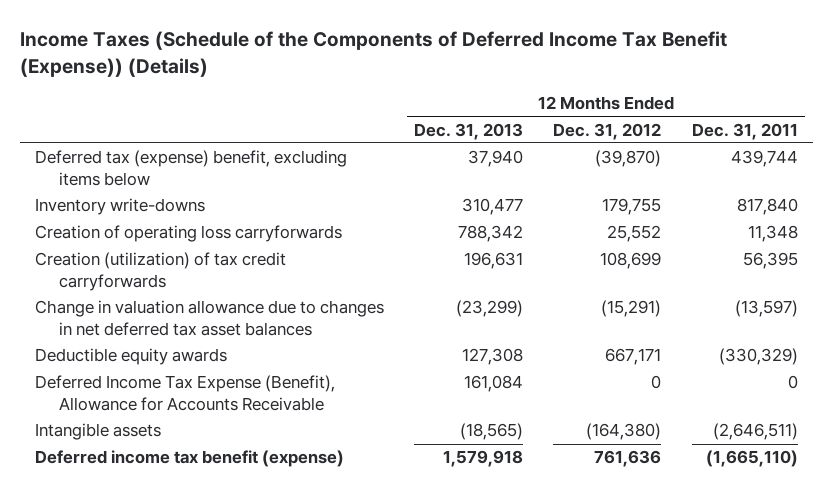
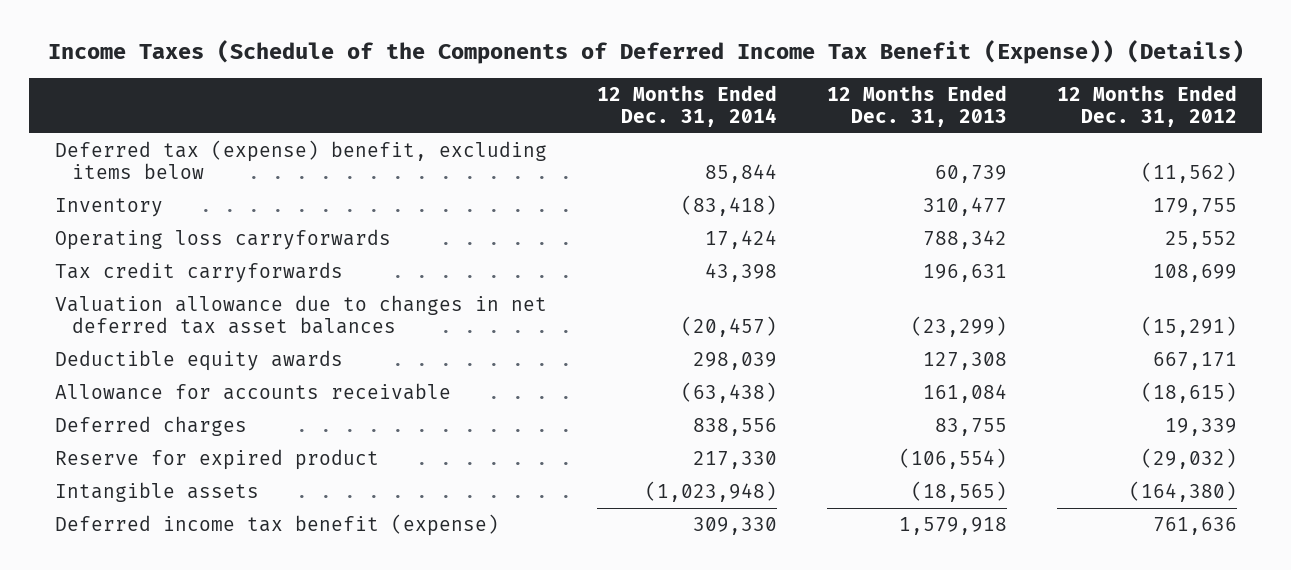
- | 12 Months Ended Dec. 31, 2013 | 12 Months Ended Dec. 31, 2012 | 12 Months Ended Dec. 31, 2011
+ | 12 Months Ended Dec. 31, 2014 | 12 Months Ended Dec. 31, 2013 | 12 Months Ended Dec. 31, 2012
- Deferred tax (expense) benefit, excluding items below | 37,940 | (39,870) | 439,744
- Inventory write-downs | 310,477 | 179,755 | 817,840
- Creation of operating loss carryforwards | 788,342 | 25,552 | 11,348
- Creation (utilization) of tax credit carryforwards | 196,631 | 108,699 | 56,395
- Change in valuation allowance due to changes in net deferred tax asset balances | (23,299) | (15,291) | (13,597)
+ Deferred tax (expense) benefit, excluding items below | 85,844 | 60,739 | (11,562)
+ Inventory | (83,418) | 310,477 | 179,755
+ Operating loss carryforwards | 17,424 | 788,342 | 25,552
+ Tax credit carryforwards | 43,398 | 196,631 | 108,699
+ Valuation allowance due to changes in net deferred tax asset balances | (20,457) | (23,299) | (15,291)
- Deferred Income Tax Expense (Benefit), Allowance for Accounts Receivable | 161,084 | 0 | 0
+ Allowance for accounts receivable | (63,438) | 161,084 | (18,615)
+ Deferred charges | 838,556 | 83,755 | 19,339
+ Reserve for expired product | 217,330 | (106,554) | (29,032)

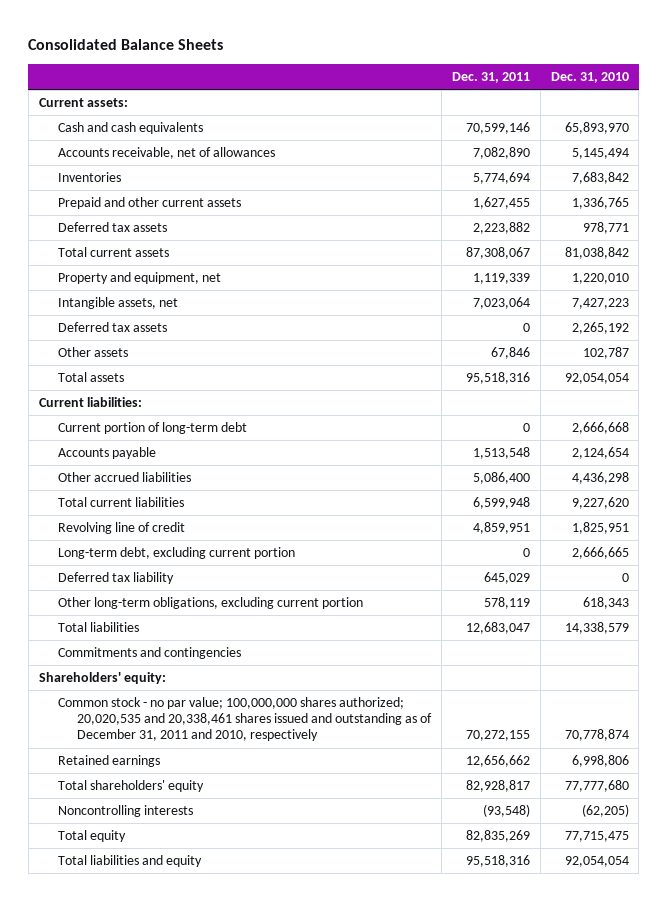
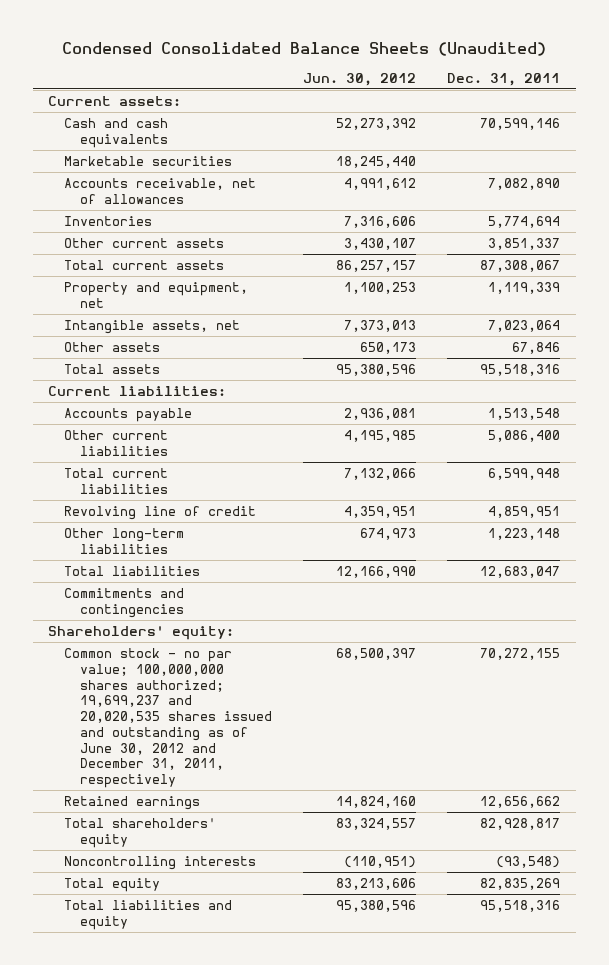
- Consolidated Balance Sheets
+ Condensed Consolidated Balance Sheets (Unaudited)
- | Dec. 31, 2011 | Dec. 31, 2010
+ | Jun. 30, 2012 | Dec. 31, 2011
+ Marketable securities | 18,245,440 |
- Prepaid and other current assets | 1,627,455 | 1,336,765
- Deferred tax assets | 2,223,882 | 978,771
+ Other current assets | 3,430,107 | 3,851,337
- Deferred tax assets | 0 | 2,265,192
- Current portion of long-term debt | 0 | 2,666,668
- Other accrued liabilities | 5,086,400 | 4,436,298
+ Other current liabilities | 4,195,985 | 5,086,400
- Long-term debt, excluding current portion | 0 | 2,666,665
- Deferred tax liability | 645,029 | 0
- Other long-term obligations, excluding current portion | 578,119 | 618,343
+ Other long-term liabilities | 674,973 | 1,223,148
- Common stock - no par value; 100,000,000 shares authorized; 20,020,535 and 20,338,461 shares issued and outstanding as of December 31, 2011 and 2010, respectively | 70,272,155 | 70,778,874
+ Common stock - no par value; 100,000,000 shares authorized; 19,699,237 and 20,020,535 shares issued and outstanding as of June 30, 2012 and December 31, 2011, respectively | 68,500,397 | 70,272,155

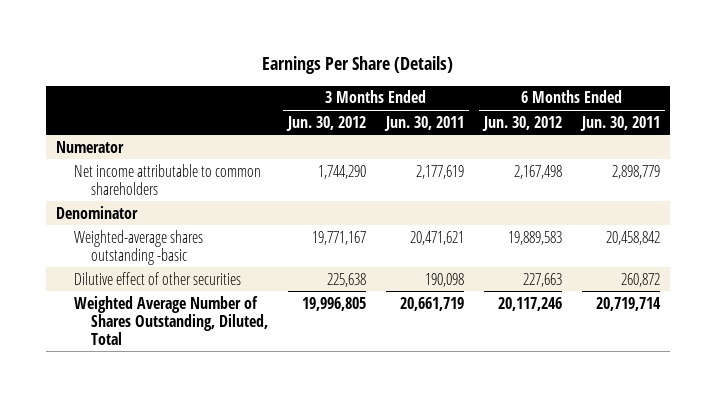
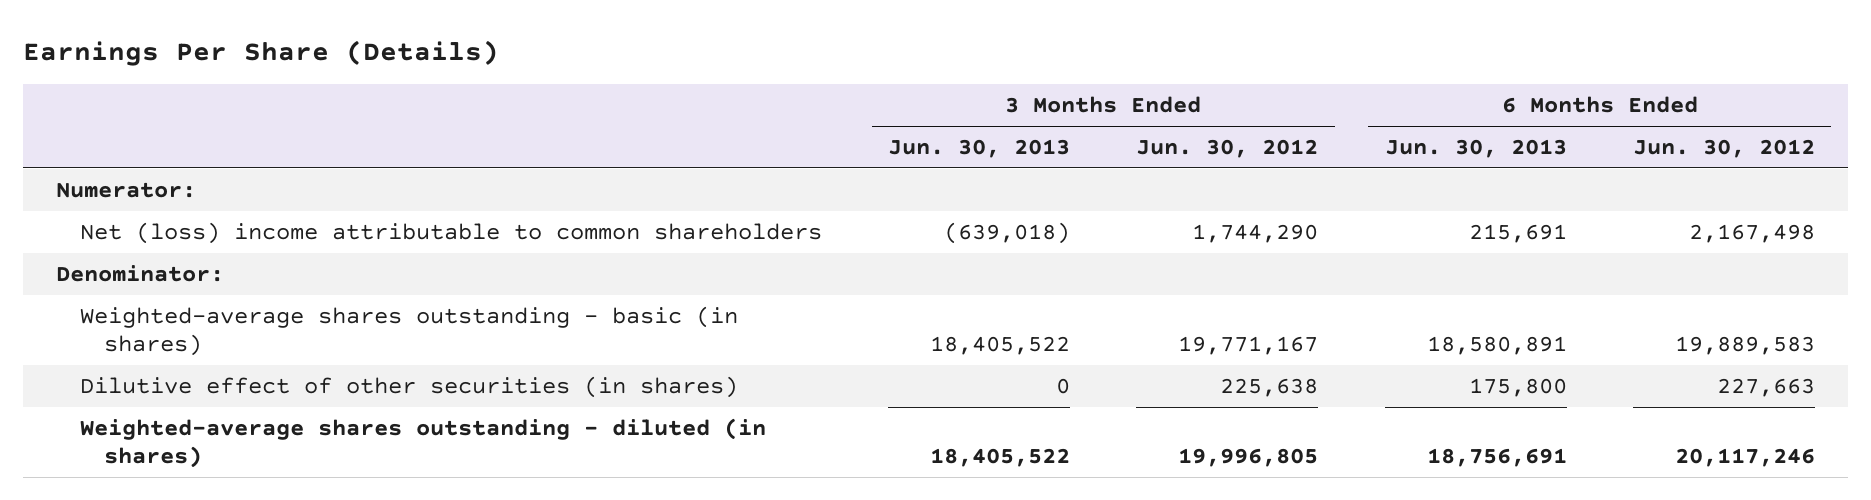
- | 3 Months Ended Jun. 30, 2012 | 3 Months Ended Jun. 30, 2011 | 6 Months Ended Jun. 30, 2012 | 6 Months Ended Jun. 30, 2011
+ | 3 Months Ended Jun. 30, 2013 | 3 Months Ended Jun. 30, 2012 | 6 Months Ended Jun. 30, 2013 | 6 Months Ended Jun. 30, 2012
- Numerator
- Net income attributable to common shareholders | 1,744,290 | 2,177,619 | 2,167,498 | 2,898,779
- Denominator
- Weighted-average shares outstanding -basic | 19,771,167 | 20,471,621 | 19,889,583 | 20,458,842
- Dilutive effect of other securities | 225,638 | 190,098 | 227,663 | 260,872
- Weighted Average Number of Shares Outstanding, Diluted, Total | 19,996,805 | 20,661,719 | 20,117,246 | 20,719,714
+ Numerator:
+ Net (loss) income attributable to common shareholders | (639,018) | 1,744,290 | 215,691 | 2,167,498
+ Denominator:
+ Weighted-average shares outstanding - basic (in shares) | 18,405,522 | 19,771,167 | 18,580,891 | 19,889,583
+ Dilutive effect of other securities (in shares) | 0 | 225,638 | 175,800 | 227,663
+ Weighted-average shares outstanding - diluted (in shares) | 18,405,522 | 19,996,805 | 18,756,691 | 20,117,246

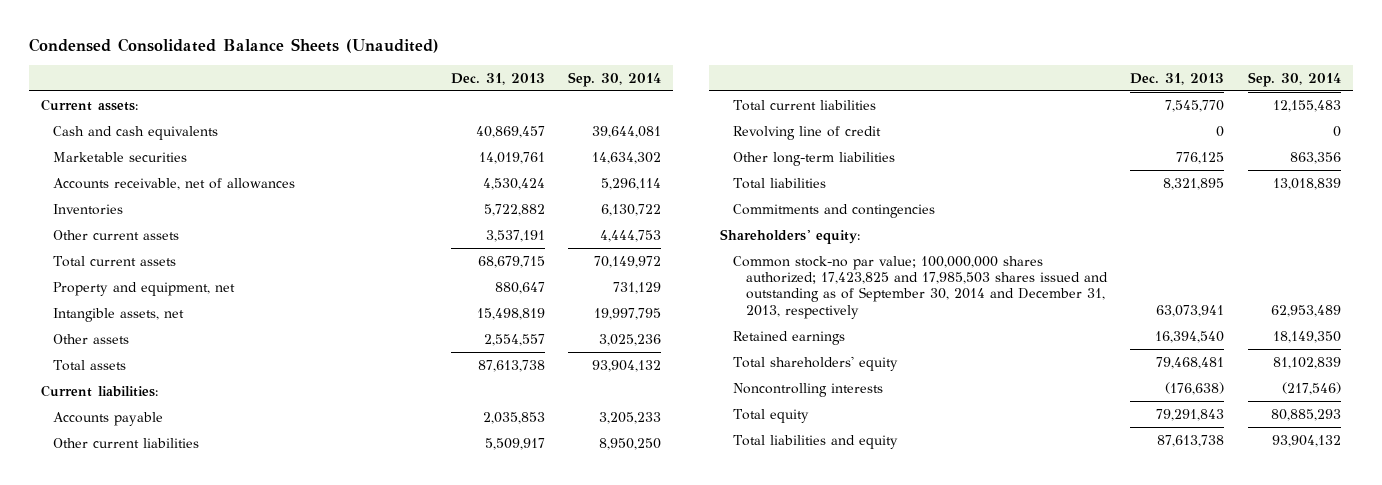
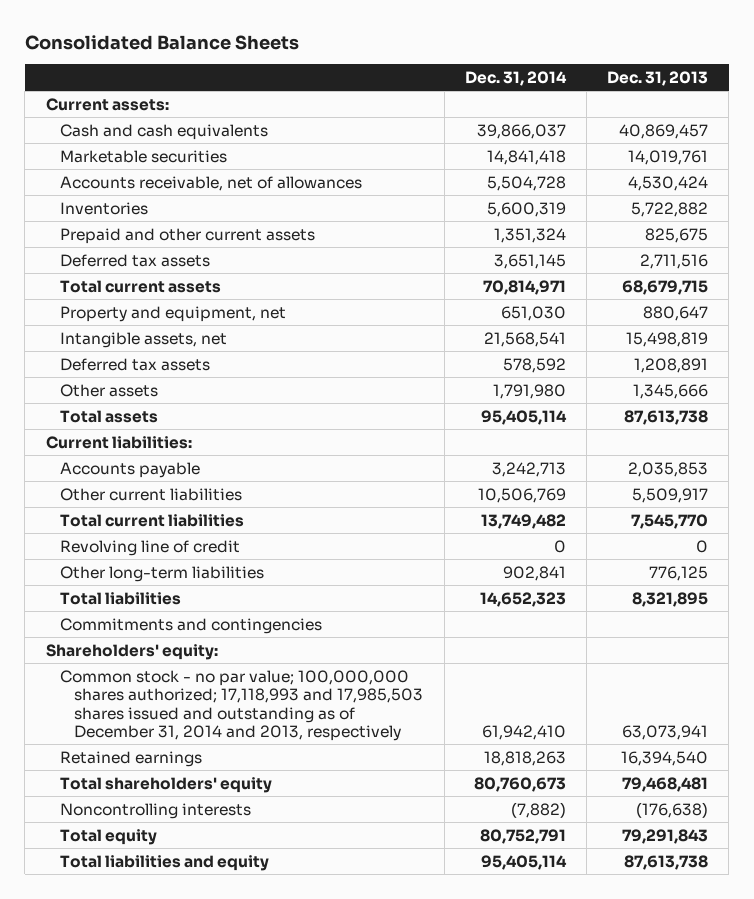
- Condensed Consolidated Balance Sheets (Unaudited)
+ Consolidated Balance Sheets
- | Dec. 31, 2013 | Sep. 30, 2014
+ | Dec. 31, 2014 | Dec. 31, 2013
- Other current assets | 3,537,191 | 4,444,753
+ Prepaid and other current assets | 1,351,324 | 825,675
+ Deferred tax assets | 3,651,145 | 2,711,516
- Other assets | 2,554,557 | 3,025,236
+ Deferred tax assets | 578,592 | 1,208,891
+ Other assets | 1,791,980 | 1,345,666
- Common stock-no par value; 100,000,000 shares authorized; 17,423,825 and 17,985,503 shares issued and outstanding as of September 30, 2014 and December 31, 2013, respectively | 63,073,941 | 62,953,489
+ Common stock - no par value; 100,000,000 shares authorized; 17,118,993 and 17,985,503 shares issued and outstanding as of December 31, 2014 and 2013, respectively | 61,942,410 | 63,073,941

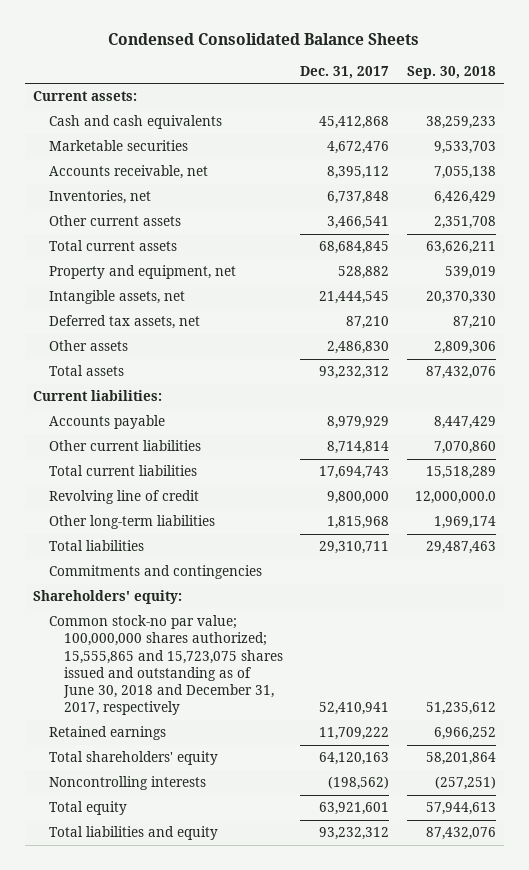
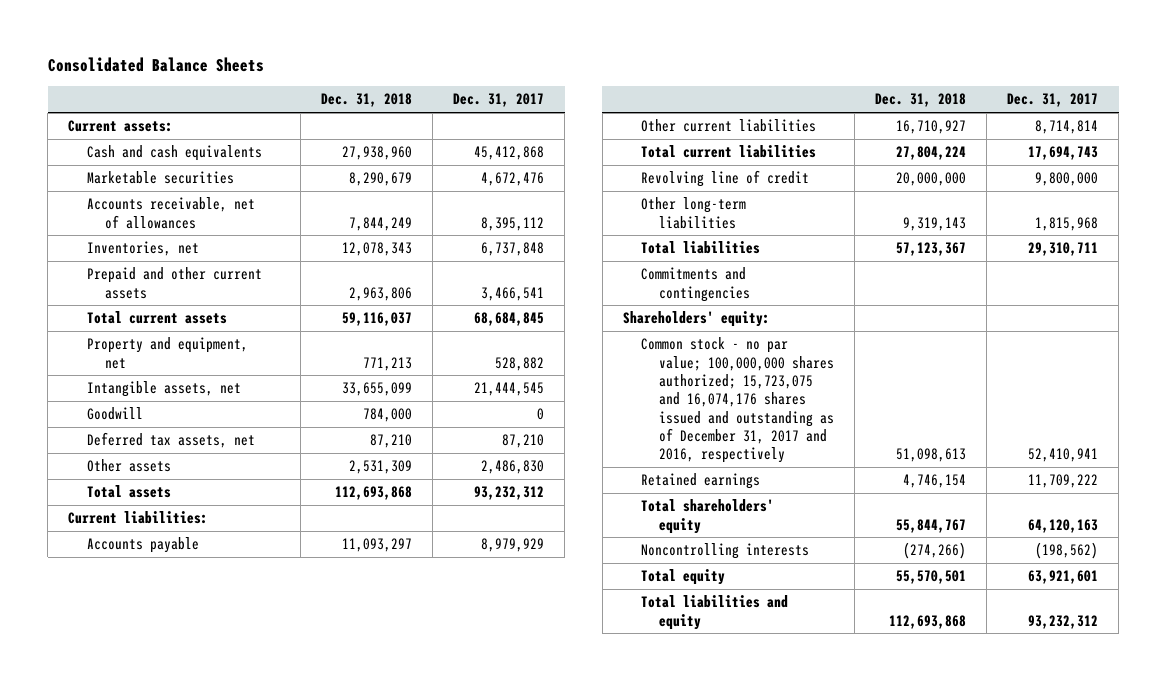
- Condensed Consolidated Balance Sheets
+ Consolidated Balance Sheets
- | Dec. 31, 2017 | Sep. 30, 2018
+ | Dec. 31, 2018 | Dec. 31, 2017
- Accounts receivable, net | 8,395,112 | 7,055,138
+ Accounts receivable, net of allowances | 7,844,249 | 8,395,112
- Other current assets | 3,466,541 | 2,351,708
+ Prepaid and other current assets | 2,963,806 | 3,466,541
+ Goodwill | 784,000 | 0
- Common stock-no par value; 100,000,000 shares authorized; 15,555,865 and 15,723,075 shares issued and outstanding as of June 30, 2018 and December 31, 2017, respectively | 52,410,941 | 51,235,612
+ Common stock - no par value; 100,000,000 shares authorized; 15,723,075 and 16,074,176 shares issued and outstanding as of December 31, 2017 and 2016, respectively | 51,098,613 | 52,410,941

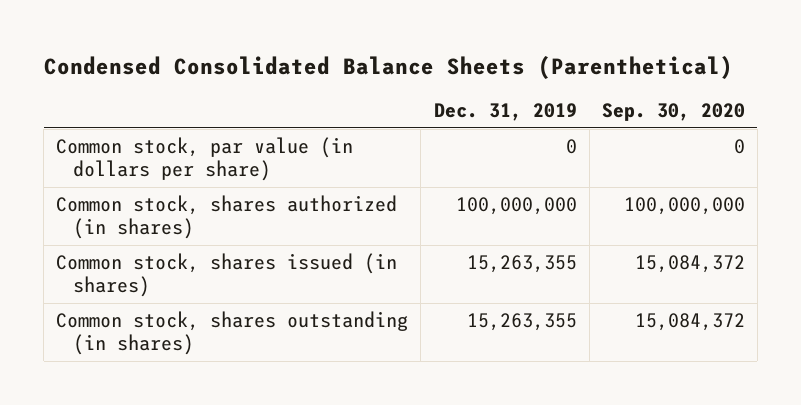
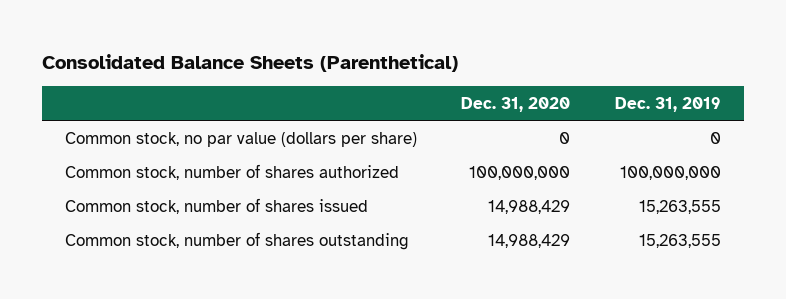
- Condensed Consolidated Balance Sheets (Parenthetical)
+ Consolidated Balance Sheets (Parenthetical)
- | Dec. 31, 2019 | Sep. 30, 2020
+ | Dec. 31, 2020 | Dec. 31, 2019
- Common stock, par value (in dollars per share) | 0 | 0
- Common stock, shares authorized (in shares) | 100,000,000 | 100,000,000
- Common stock, shares issued (in shares) | 15,263,355 | 15,084,372
- Common stock, shares outstanding (in shares) | 15,263,355 | 15,084,372
+ Common stock, no par value (dollars per share) | 0 | 0
+ Common stock, number of shares authorized | 100,000,000 | 100,000,000
+ Common stock, number of shares issued | 14,988,429 | 15,263,555
+ Common stock, number of shares outstanding | 14,988,429 | 15,263,555

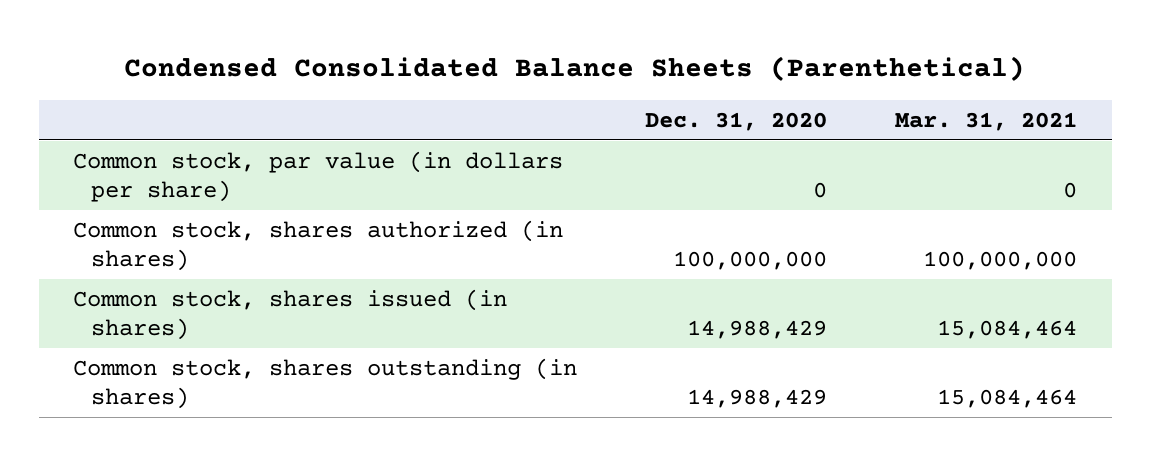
- Consolidated Balance Sheets (Parenthetical)
+ Condensed Consolidated Balance Sheets (Parenthetical)
- | Dec. 31, 2020 | Dec. 31, 2019
+ | Dec. 31, 2020 | Mar. 31, 2021
- Common stock, no par value (dollars per share) | 0 | 0
- Common stock, number of shares authorized | 100,000,000 | 100,000,000
- Common stock, number of shares issued | 14,988,429 | 15,263,555
- Common stock, number of shares outstanding | 14,988,429 | 15,263,555
+ Common stock, par value (in dollars per share) | 0 | 0
+ Common stock, shares authorized (in shares) | 100,000,000 | 100,000,000
+ Common stock, shares issued (in shares) | 14,988,429 | 15,084,464
+ Common stock, shares outstanding (in shares) | 14,988,429 | 15,084,464

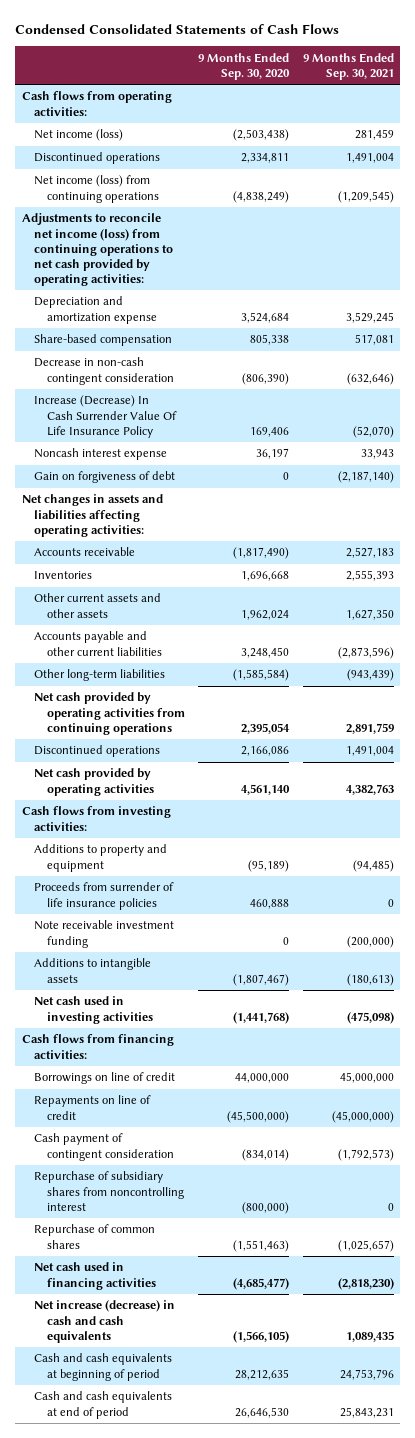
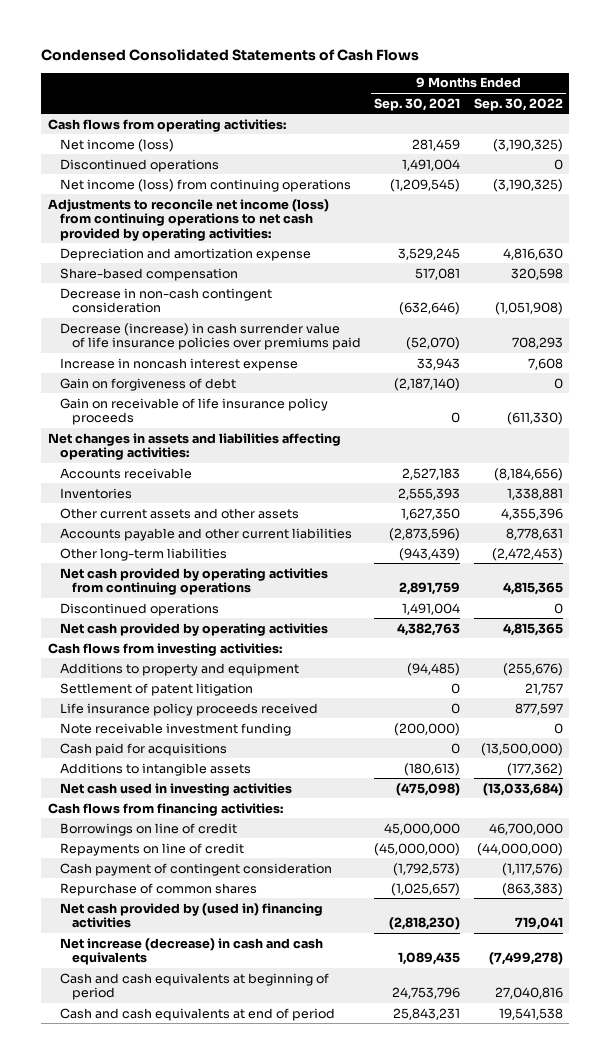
- | 9 Months Ended Sep. 30, 2020 | 9 Months Ended Sep. 30, 2021
+ | 9 Months Ended Sep. 30, 2021 | 9 Months Ended Sep. 30, 2022
- Increase (Decrease) In Cash Surrender Value Of Life Insurance Policy | 169,406 | (52,070)
- Noncash interest expense | 36,197 | 33,943
+ Decrease (increase) in cash surrender value of life insurance policies over premiums paid | (52,070) | 708,293
+ Increase in noncash interest expense | 33,943 | 7,608
+ Gain on receivable of life insurance policy proceeds | 0 | (611,330)
- Proceeds from surrender of life insurance policies | 460,888 | 0
+ Settlement of patent litigation | 0 | 21,757
+ Life insurance policy proceeds received | 0 | 877,597
+ Cash paid for acquisitions | 0 | (13,500,000)
- Repurchase of subsidiary shares from noncontrolling interest | (800,000) | 0
- Net cash used in financing activities | (4,685,477) | (2,818,230)
+ Net cash provided by (used in) financing activities | (2,818,230) | 719,041

